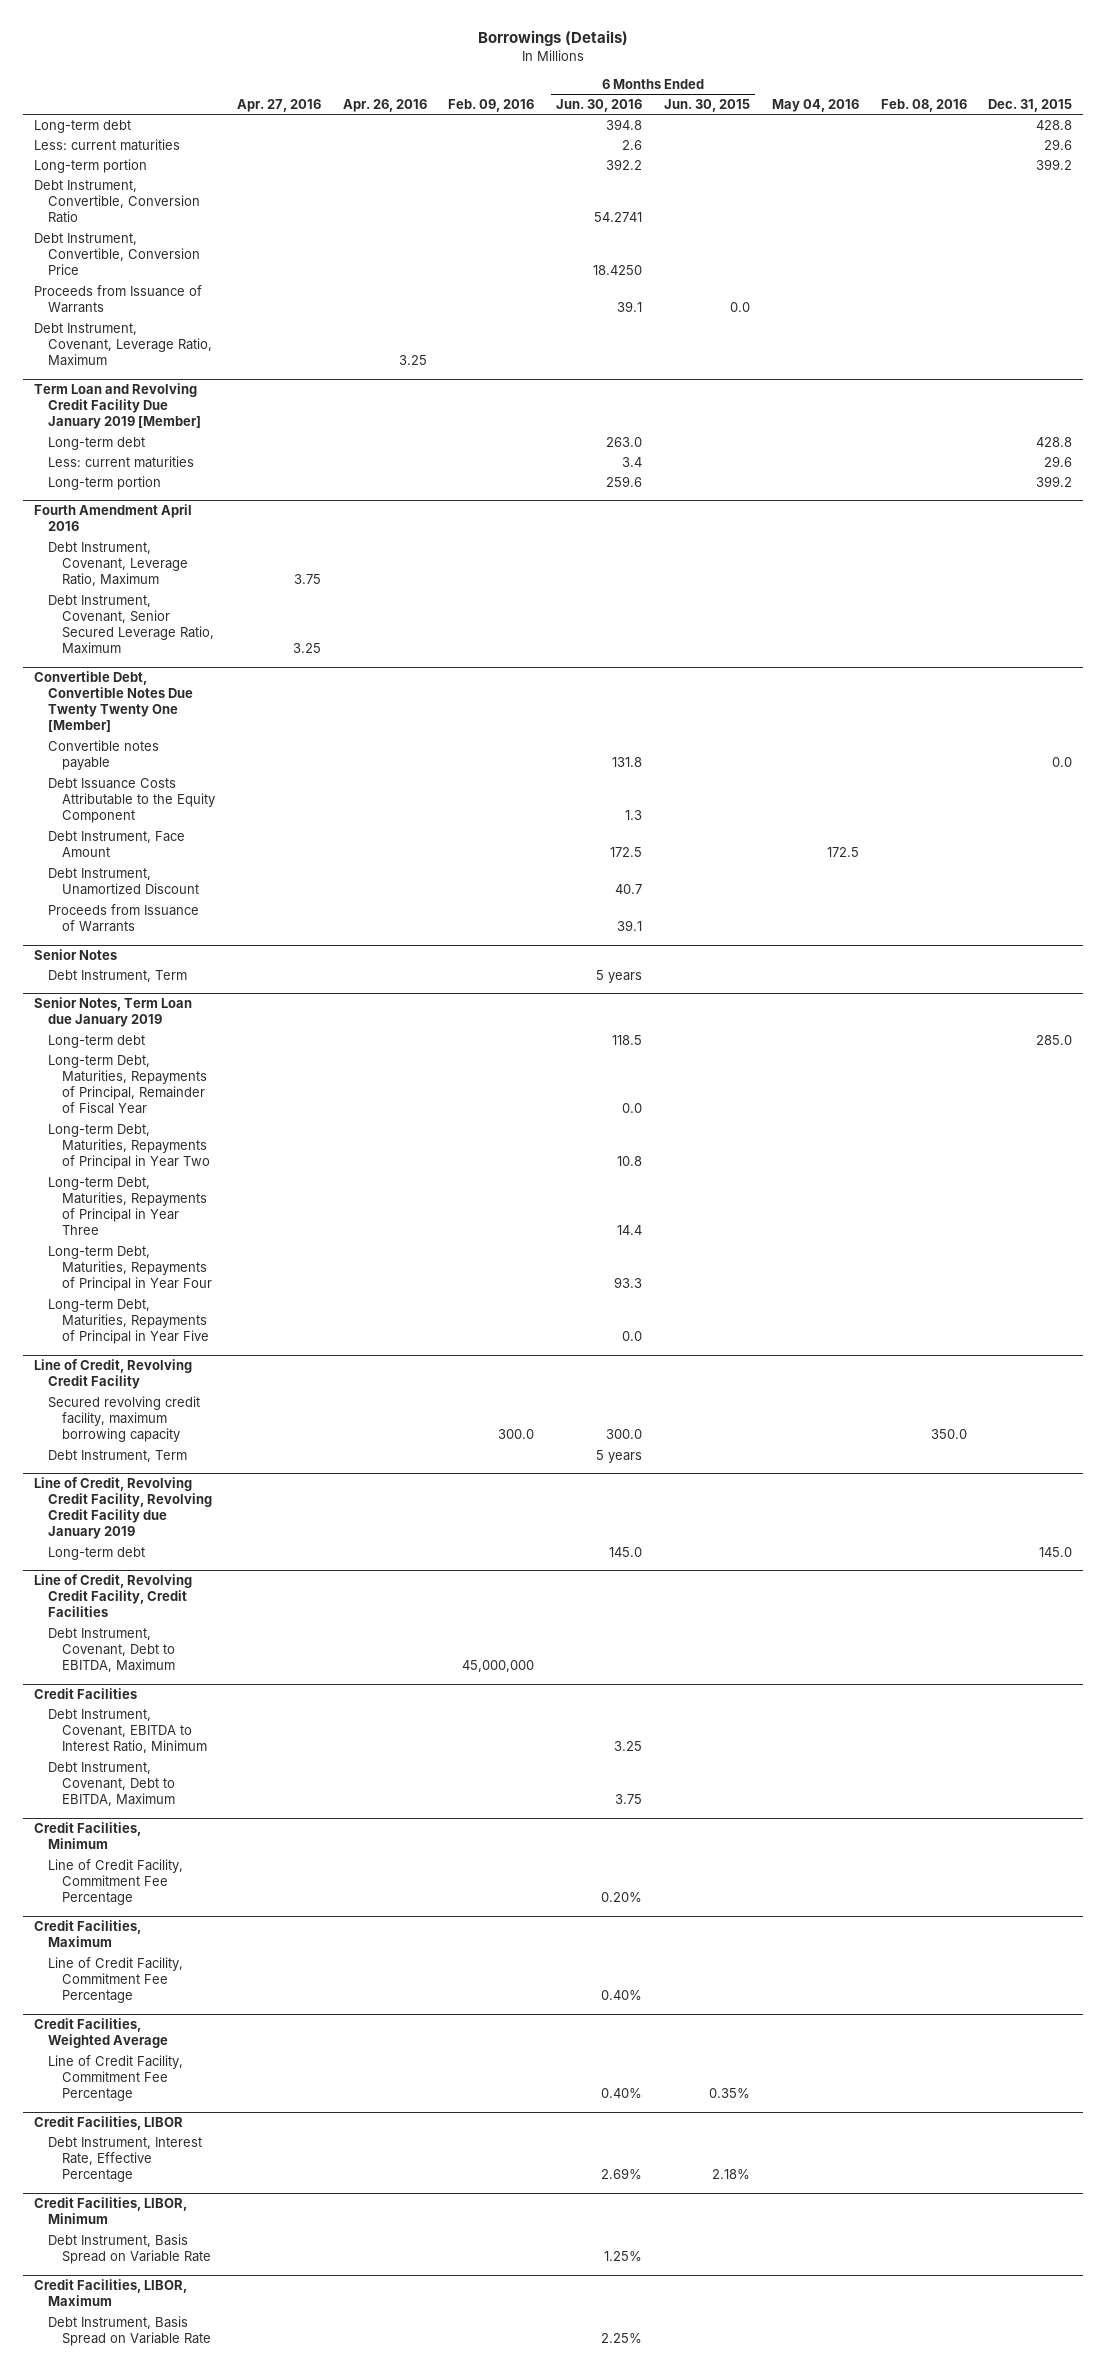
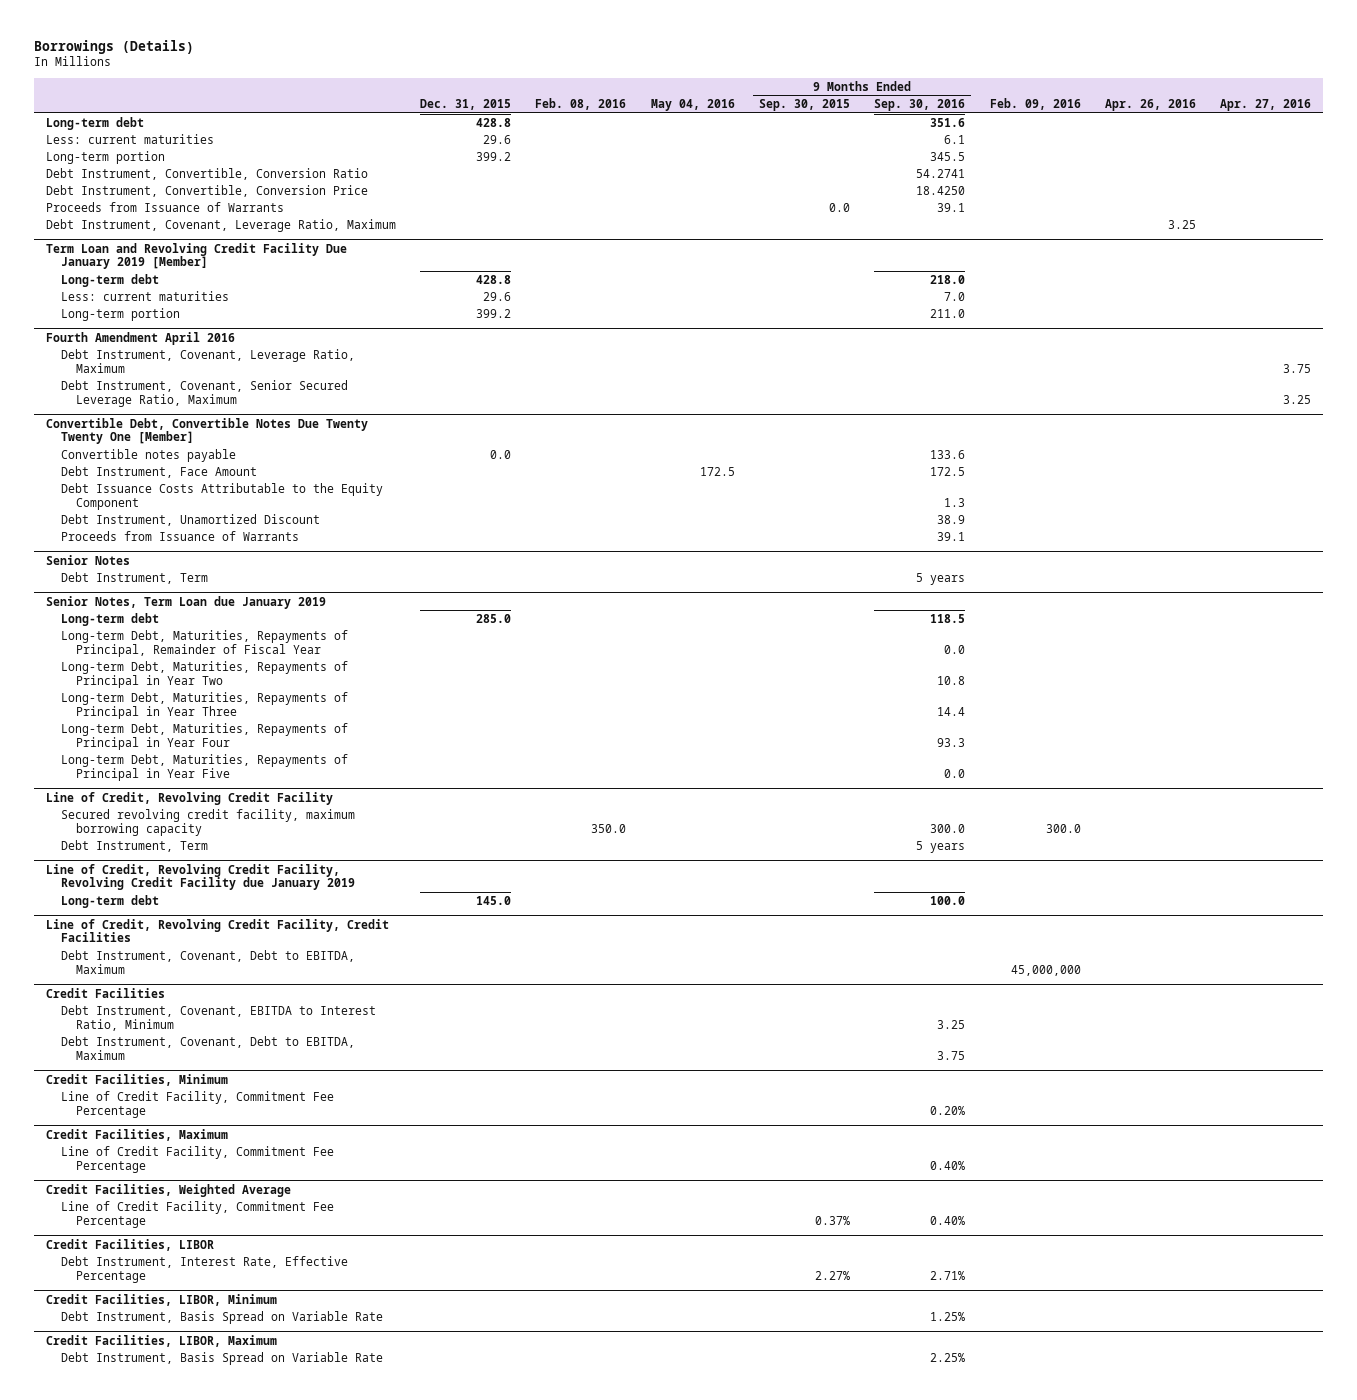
- | Apr. 27, 2016 | Apr. 26, 2016 | Feb. 09, 2016 | 6 Months Ended Jun. 30, 2016 | 6 Months Ended Jun. 30, 2015 | May 04, 2016 | Feb. 08, 2016 | Dec. 31, 2015
+ | Dec. 31, 2015 | Feb. 08, 2016 | May 04, 2016 | 9 Months Ended Sep. 30, 2015 | 9 Months Ended Sep. 30, 2016 | Feb. 09, 2016 | Apr. 26, 2016 | Apr. 27, 2016
@ Convertible Debt, Convertible Notes Due Twenty Twenty One [Member]
moved down: Debt Issuance Costs Attributable to the Equity Component | | | | | 1.3 | | |

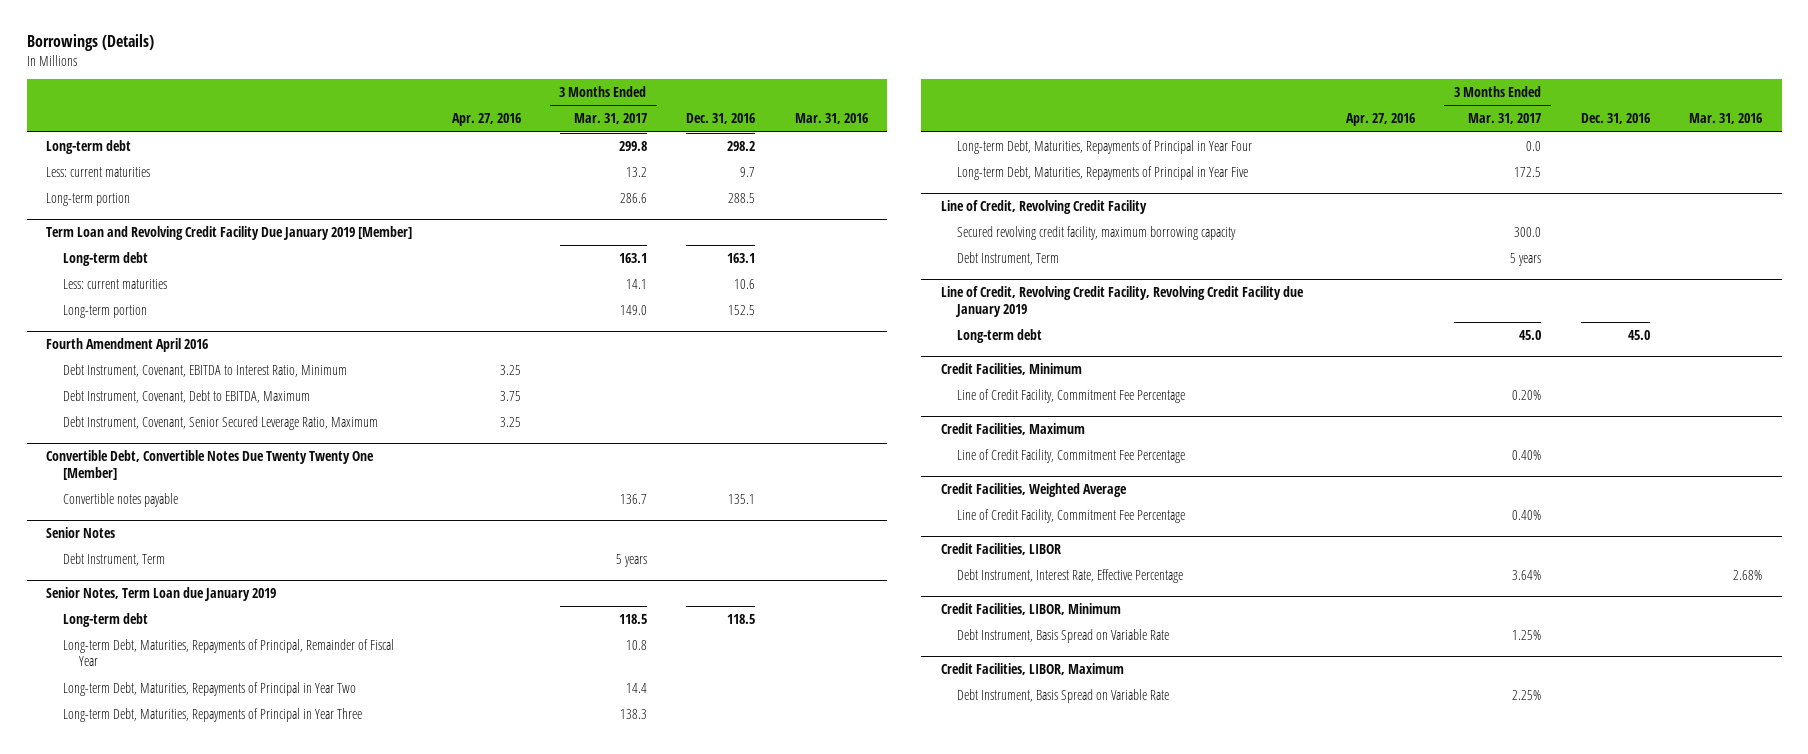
- | Dec. 31, 2015 | Feb. 08, 2016 | May 04, 2016 | 9 Months Ended Sep. 30, 2015 | 9 Months Ended Sep. 30, 2016 | Feb. 09, 2016 | Apr. 26, 2016 | Apr. 27, 2016
+ | Apr. 27, 2016 | 3 Months Ended Mar. 31, 2017 | Dec. 31, 2016 | Mar. 31, 2016
- Debt Instrument, Convertible, Conversion Ratio | | | | | 54.2741 | | |
- Debt Instrument, Convertible, Conversion Price | | | | | 18.4250 | | |
- Proceeds from Issuance of Warrants | | | | 0.0 | 39.1 | | |
- Debt Instrument, Covenant, Leverage Ratio, Maximum | | | | | | | 3.25 |
@ Fourth Amendment April 2016
- Debt Instrument, Covenant, Leverage Ratio, Maximum | | | | | | | | 3.75
+ Debt Instrument, Covenant, EBITDA to Interest Ratio, Minimum | 3.25 | | |
+ Debt Instrument, Covenant, Debt to EBITDA, Maximum | 3.75 | | |
@ Convertible Debt, Convertible Notes Due Twenty Twenty One [Member]
- Debt Instrument, Face Amount | | | 172.5 | | 172.5 | | |
- Debt Issuance Costs Attributable to the Equity Component | | | | | 1.3 | | |
- Debt Instrument, Unamortized Discount | | | | | 38.9 | | |
- Proceeds from Issuance of Warrants | | | | | 39.1 | | |
- Line of Credit, Revolving Credit Facility, Credit Facilities
- Debt Instrument, Covenant, Debt to EBITDA, Maximum | | | | | | 45,000,000 | |
- Credit Facilities
- Debt Instrument, Covenant, EBITDA to Interest Ratio, Minimum | | | | | 3.25 | | |
- Debt Instrument, Covenant, Debt to EBITDA, Maximum | | | | | 3.75 | | |

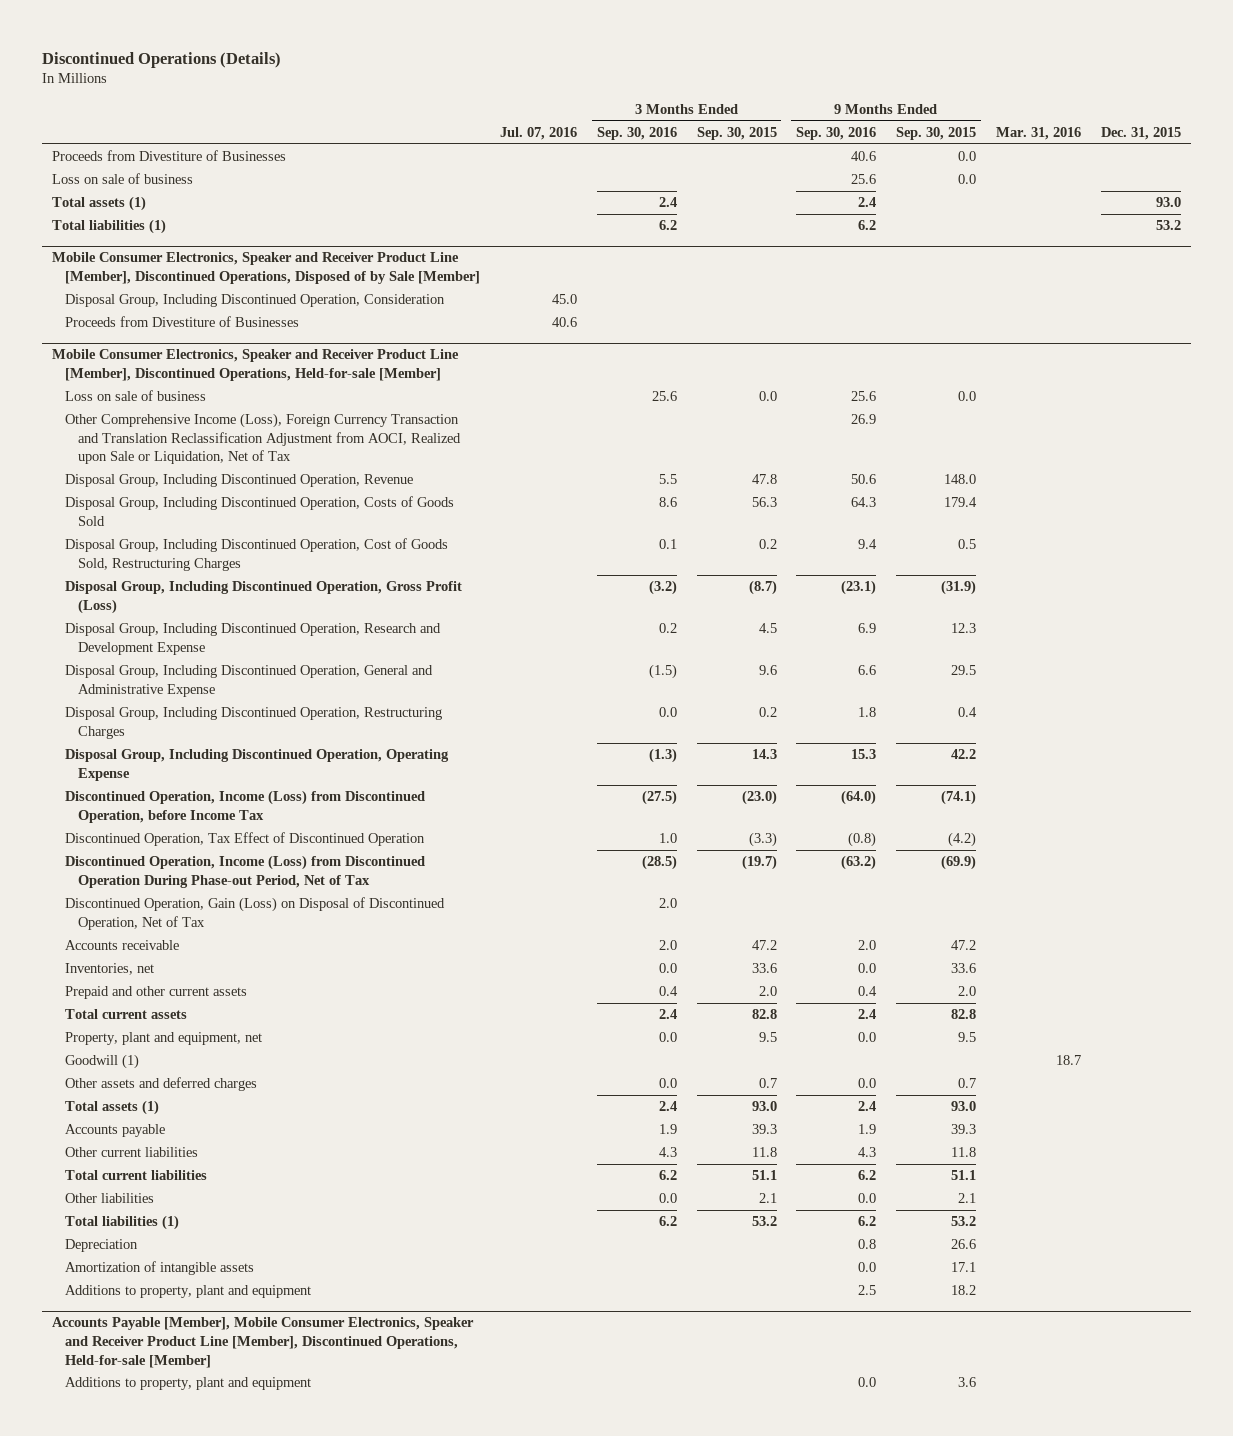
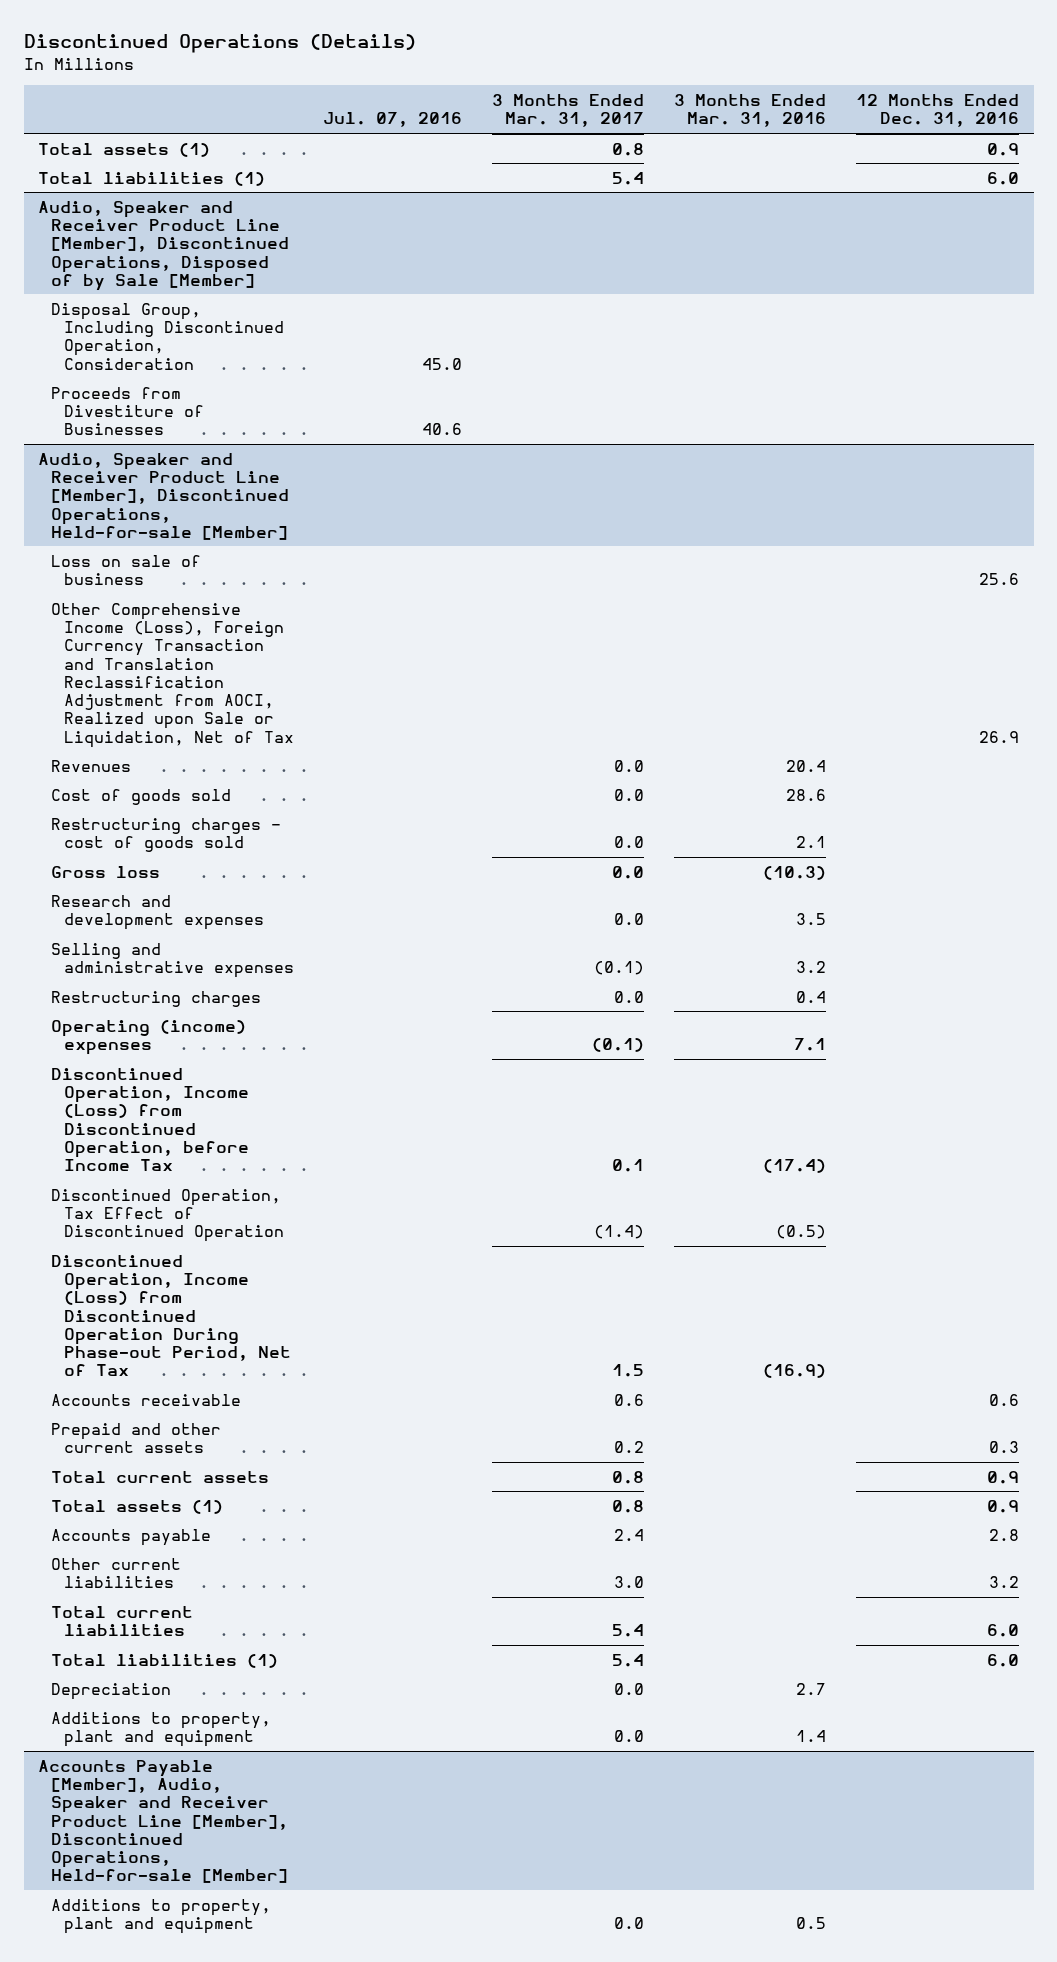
- | Jul. 07, 2016 | 3 Months Ended Sep. 30, 2016 | 3 Months Ended Sep. 30, 2015 | 9 Months Ended Sep. 30, 2016 | 9 Months Ended Sep. 30, 2015 | Mar. 31, 2016 | Dec. 31, 2015
+ | Jul. 07, 2016 | 3 Months Ended Mar. 31, 2017 | 3 Months Ended Mar. 31, 2016 | 12 Months Ended Dec. 31, 2016
- Proceeds from Divestiture of Businesses | | | | 40.6 | 0.0 | |
- Loss on sale of business | | | | 25.6 | 0.0 | |
- Mobile Consumer Electronics, Speaker and Receiver Product Line [Member], Discontinued Operations, Disposed of by Sale [Member]
+ Audio, Speaker and Receiver Product Line [Member], Discontinued Operations, Disposed of by Sale [Member]
- Mobile Consumer Electronics, Speaker and Receiver Product Line [Member], Discontinued Operations, Held-for-sale [Member]
+ Audio, Speaker and Receiver Product Line [Member], Discontinued Operations, Held-for-sale [Member]
- Disposal Group, Including Discontinued Operation, Revenue | | 5.5 | 47.8 | 50.6 | 148.0 | |
- Disposal Group, Including Discontinued Operation, Costs of Goods Sold | | 8.6 | 56.3 | 64.3 | 179.4 | |
- Disposal Group, Including Discontinued Operation, Cost of Goods Sold, Restructuring Charges | | 0.1 | 0.2 | 9.4 | 0.5 | |
- Disposal Group, Including Discontinued Operation, Gross Profit (Loss) | | (3.2) | (8.7) | (23.1) | (31.9) | |
- Disposal Group, Including Discontinued Operation, Research and Development Expense | | 0.2 | 4.5 | 6.9 | 12.3 | |
- Disposal Group, Including Discontinued Operation, General and Administrative Expense | | (1.5) | 9.6 | 6.6 | 29.5 | |
- Disposal Group, Including Discontinued Operation, Restructuring Charges | | 0.0 | 0.2 | 1.8 | 0.4 | |
- Disposal Group, Including Discontinued Operation, Operating Expense | | (1.3) | 14.3 | 15.3 | 42.2 | |
+ Revenues | | 0.0 | 20.4 |
+ Cost of goods sold | | 0.0 | 28.6 |
+ Restructuring charges - cost of goods sold | | 0.0 | 2.1 |
+ Gross loss | | 0.0 | (10.3) |
+ Research and development expenses | | 0.0 | 3.5 |
+ Selling and administrative expenses | | (0.1) | 3.2 |
+ Restructuring charges | | 0.0 | 0.4 |
+ Operating (income) expenses | | (0.1) | 7.1 |
- Discontinued Operation, Gain (Loss) on Disposal of Discontinued Operation, Net of Tax | | 2.0 | | | | |
- Inventories, net | | 0.0 | 33.6 | 0.0 | 33.6 | |
- Property, plant and equipment, net | | 0.0 | 9.5 | 0.0 | 9.5 | |
- Goodwill (1) | | | | | | 18.7 |
- Other assets and deferred charges | | 0.0 | 0.7 | 0.0 | 0.7 | |
- Other liabilities | | 0.0 | 2.1 | 0.0 | 2.1 | |
- Amortization of intangible assets | | | | 0.0 | 17.1 | |
- Accounts Payable [Member], Mobile Consumer Electronics, Speaker and Receiver Product Line [Member], Discontinued Operations, Held-for-sale [Member]
+ Accounts Payable [Member], Audio, Speaker and Receiver Product Line [Member], Discontinued Operations, Held-for-sale [Member]

